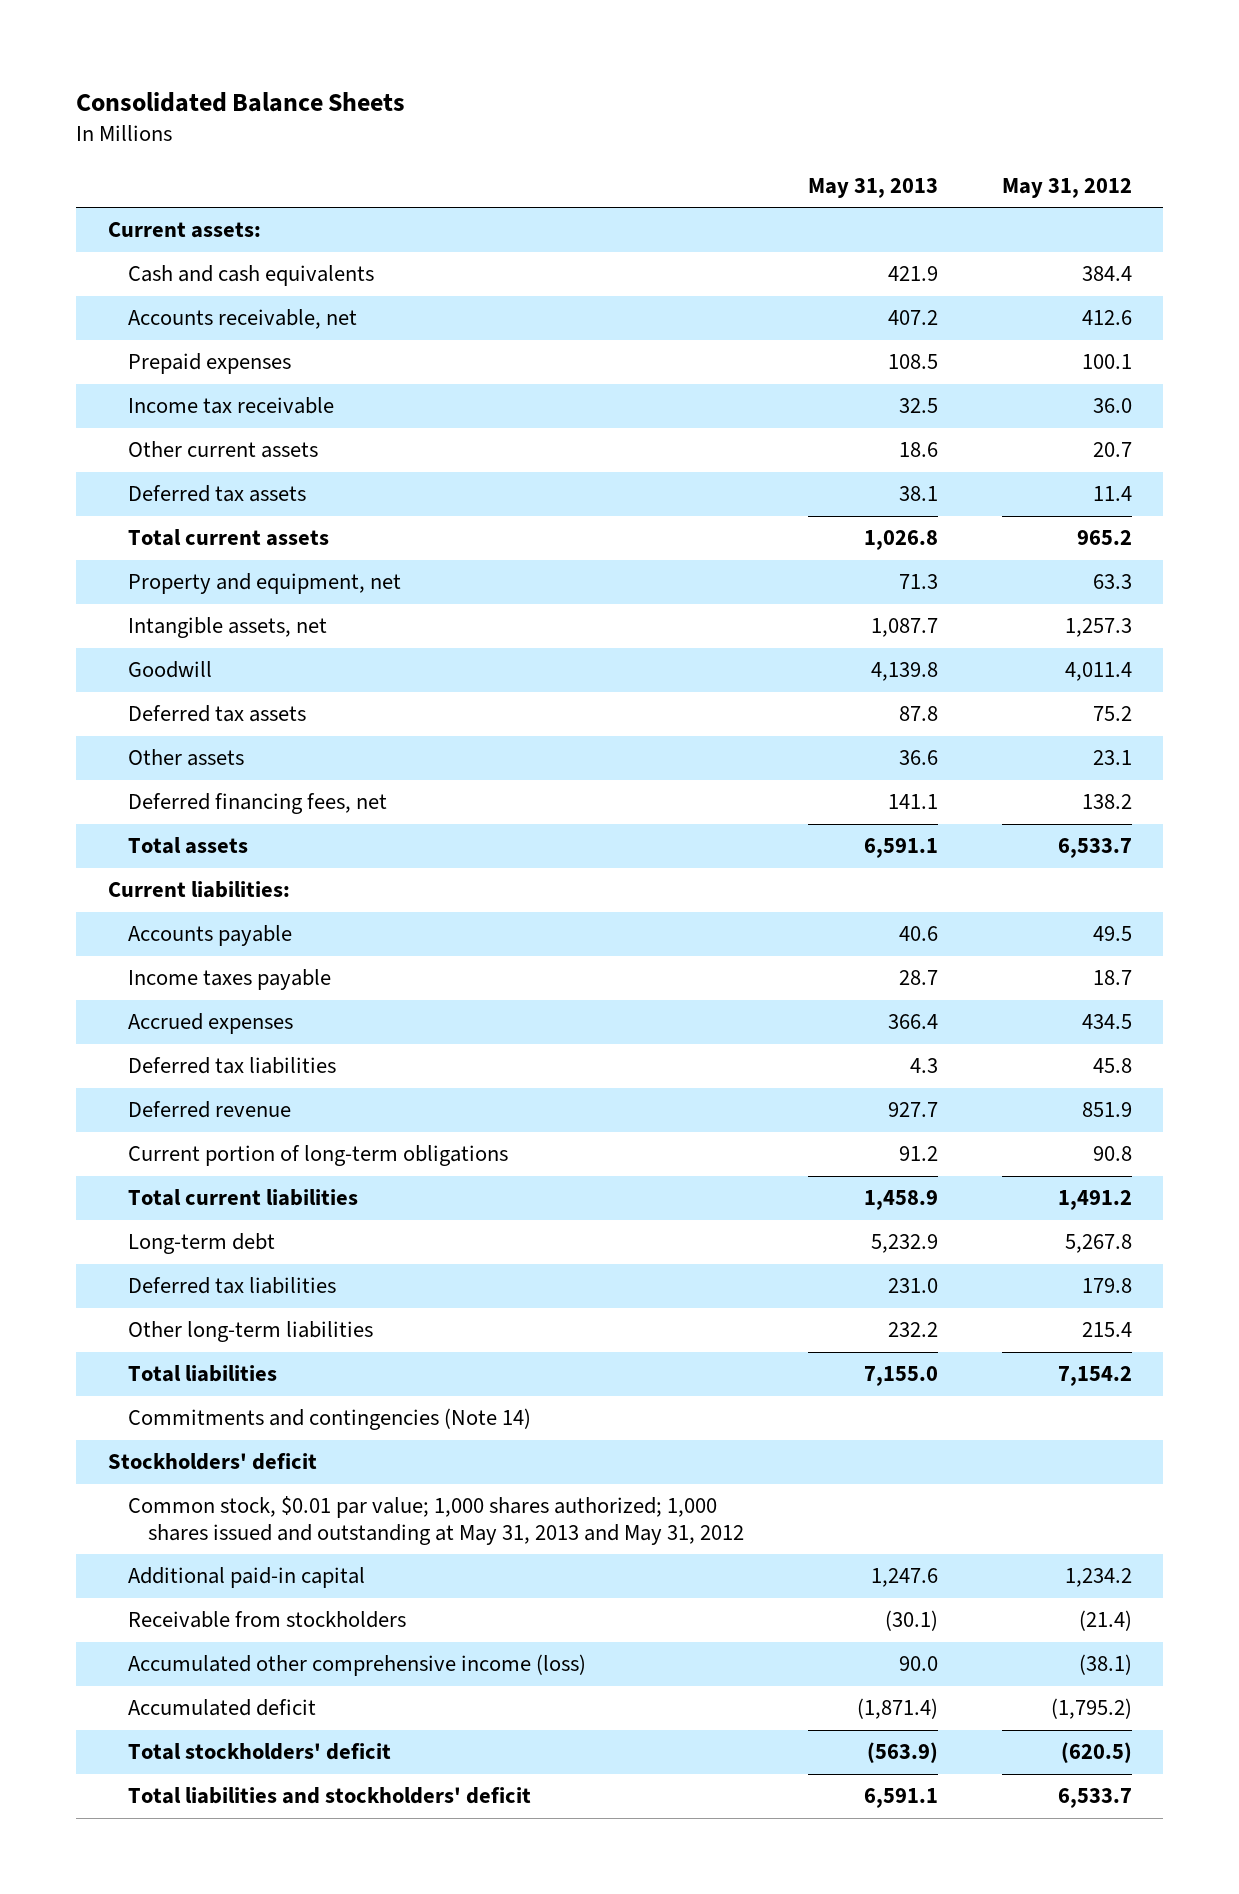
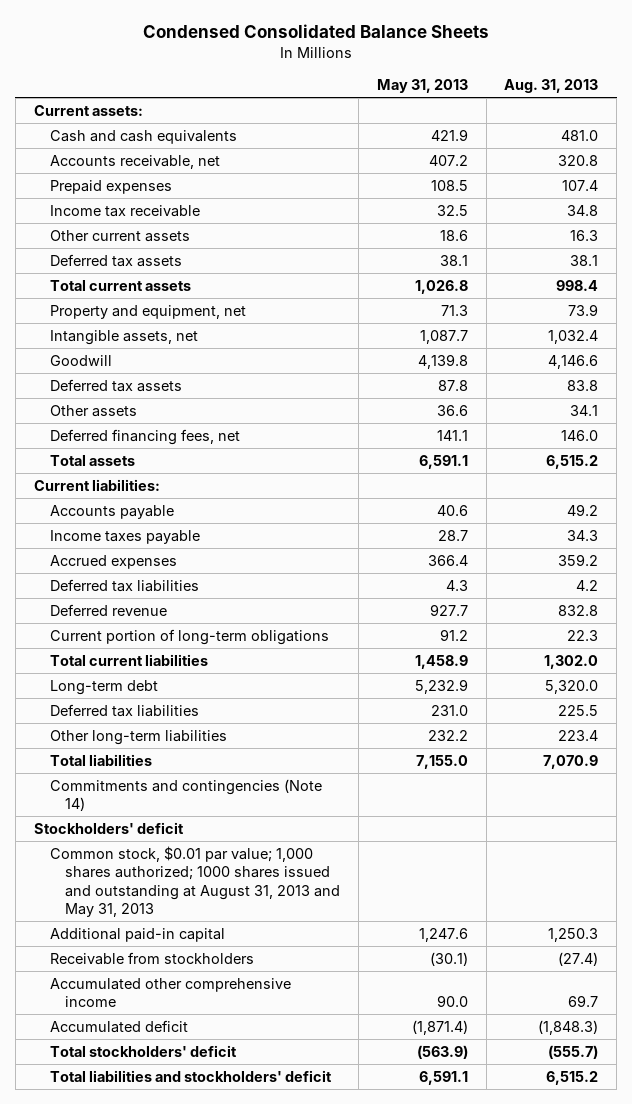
- Consolidated Balance Sheets
+ Condensed Consolidated Balance Sheets
- | May 31, 2013 | May 31, 2012
+ | May 31, 2013 | Aug. 31, 2013
- Common stock, $0.01 par value; 1,000 shares authorized; 1,000 shares issued and outstanding at May 31, 2013 and May 31, 2012
+ Common stock, $0.01 par value; 1,000 shares authorized; 1000 shares issued and outstanding at August 31, 2013 and May 31, 2013
- Accumulated other comprehensive income (loss) | 90.0 | (38.1)
+ Accumulated other comprehensive income | 90.0 | 69.7

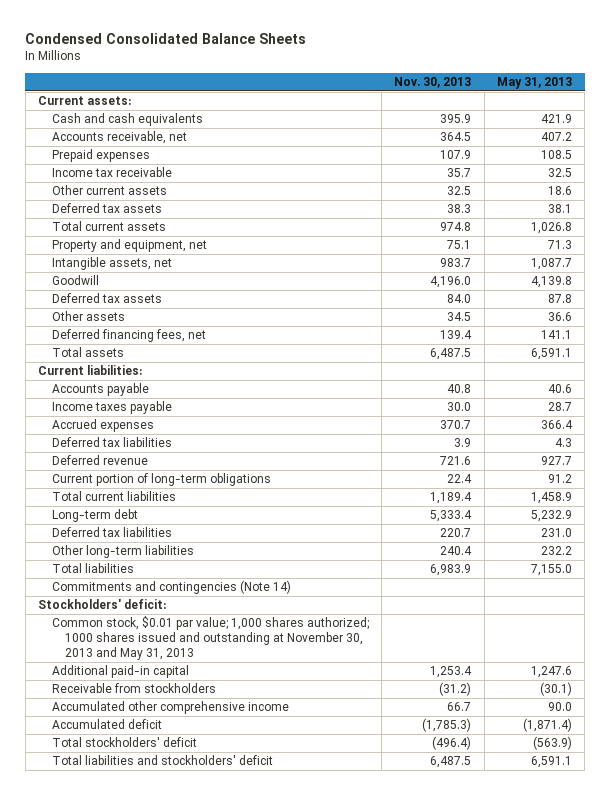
- | May 31, 2013 | Aug. 31, 2013
+ | Nov. 30, 2013 | May 31, 2013
- Stockholders' deficit
- Common stock, $0.01 par value; 1,000 shares authorized; 1000 shares issued and outstanding at August 31, 2013 and May 31, 2013
+ Stockholders' deficit:
+ Common stock, $0.01 par value; 1,000 shares authorized; 1000 shares issued and outstanding at November 30, 2013 and May 31, 2013

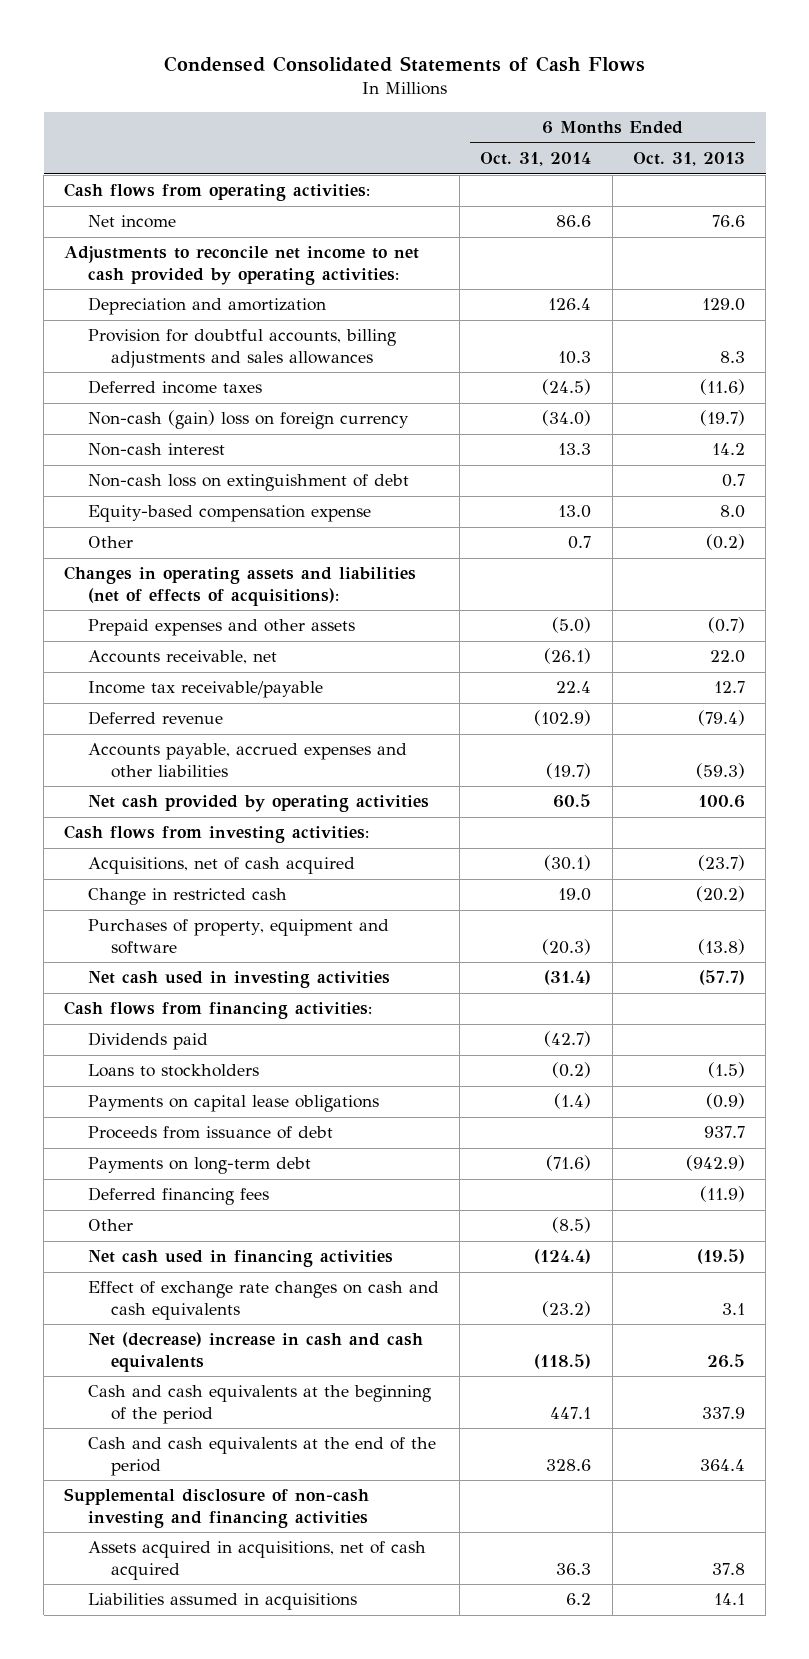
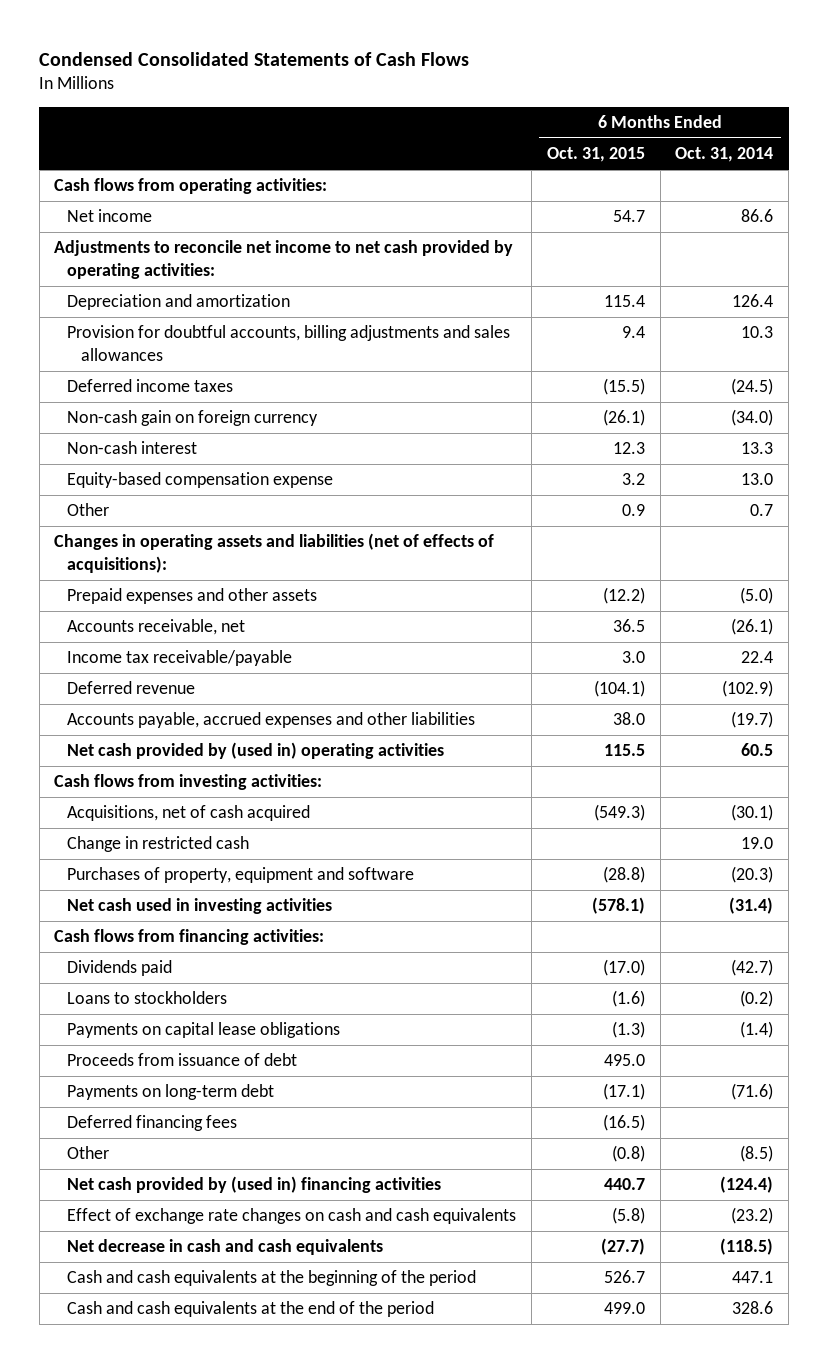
- | 6 Months Ended Oct. 31, 2014 | 6 Months Ended Oct. 31, 2013
+ | 6 Months Ended Oct. 31, 2015 | 6 Months Ended Oct. 31, 2014
- Non-cash (gain) loss on foreign currency | (34.0) | (19.7)
+ Non-cash gain on foreign currency | (26.1) | (34.0)
- Non-cash loss on extinguishment of debt | | 0.7
- Net cash provided by operating activities | 60.5 | 100.6
+ Net cash provided by (used in) operating activities | 115.5 | 60.5
- Net cash used in financing activities | (124.4) | (19.5)
+ Net cash provided by (used in) financing activities | 440.7 | (124.4)
- Net (decrease) increase in cash and cash equivalents | (118.5) | 26.5
+ Net decrease in cash and cash equivalents | (27.7) | (118.5)
- Supplemental disclosure of non-cash investing and financing activities
- Assets acquired in acquisitions, net of cash acquired | 36.3 | 37.8
- Liabilities assumed in acquisitions | 6.2 | 14.1

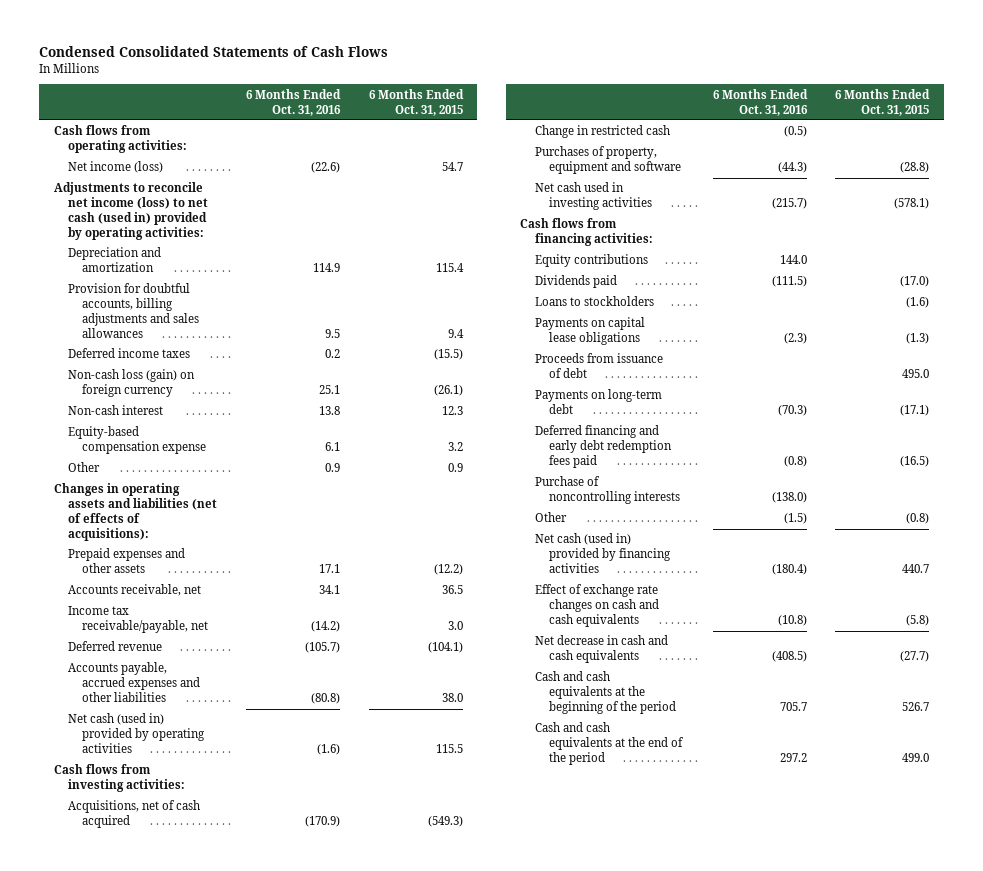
- | 6 Months Ended Oct. 31, 2015 | 6 Months Ended Oct. 31, 2014
+ | 6 Months Ended Oct. 31, 2016 | 6 Months Ended Oct. 31, 2015
- Net income | 54.7 | 86.6
- Adjustments to reconcile net income to net cash provided by operating activities:
+ Net income (loss) | (22.6) | 54.7
+ Adjustments to reconcile net income (loss) to net cash (used in) provided by operating activities:
- Non-cash gain on foreign currency | (26.1) | (34.0)
+ Non-cash loss (gain) on foreign currency | 25.1 | (26.1)
- Income tax receivable/payable | 3.0 | 22.4
+ Income tax receivable/payable, net | (14.2) | 3.0
- Net cash provided by (used in) operating activities | 115.5 | 60.5
+ Net cash (used in) provided by operating activities | (1.6) | 115.5
+ Equity contributions | 144.0 |
- Deferred financing fees | (16.5) |
+ Deferred financing and early debt redemption fees paid | (0.8) | (16.5)
+ Purchase of noncontrolling interests | (138.0) |
- Net cash provided by (used in) financing activities | 440.7 | (124.4)
+ Net cash (used in) provided by financing activities | (180.4) | 440.7

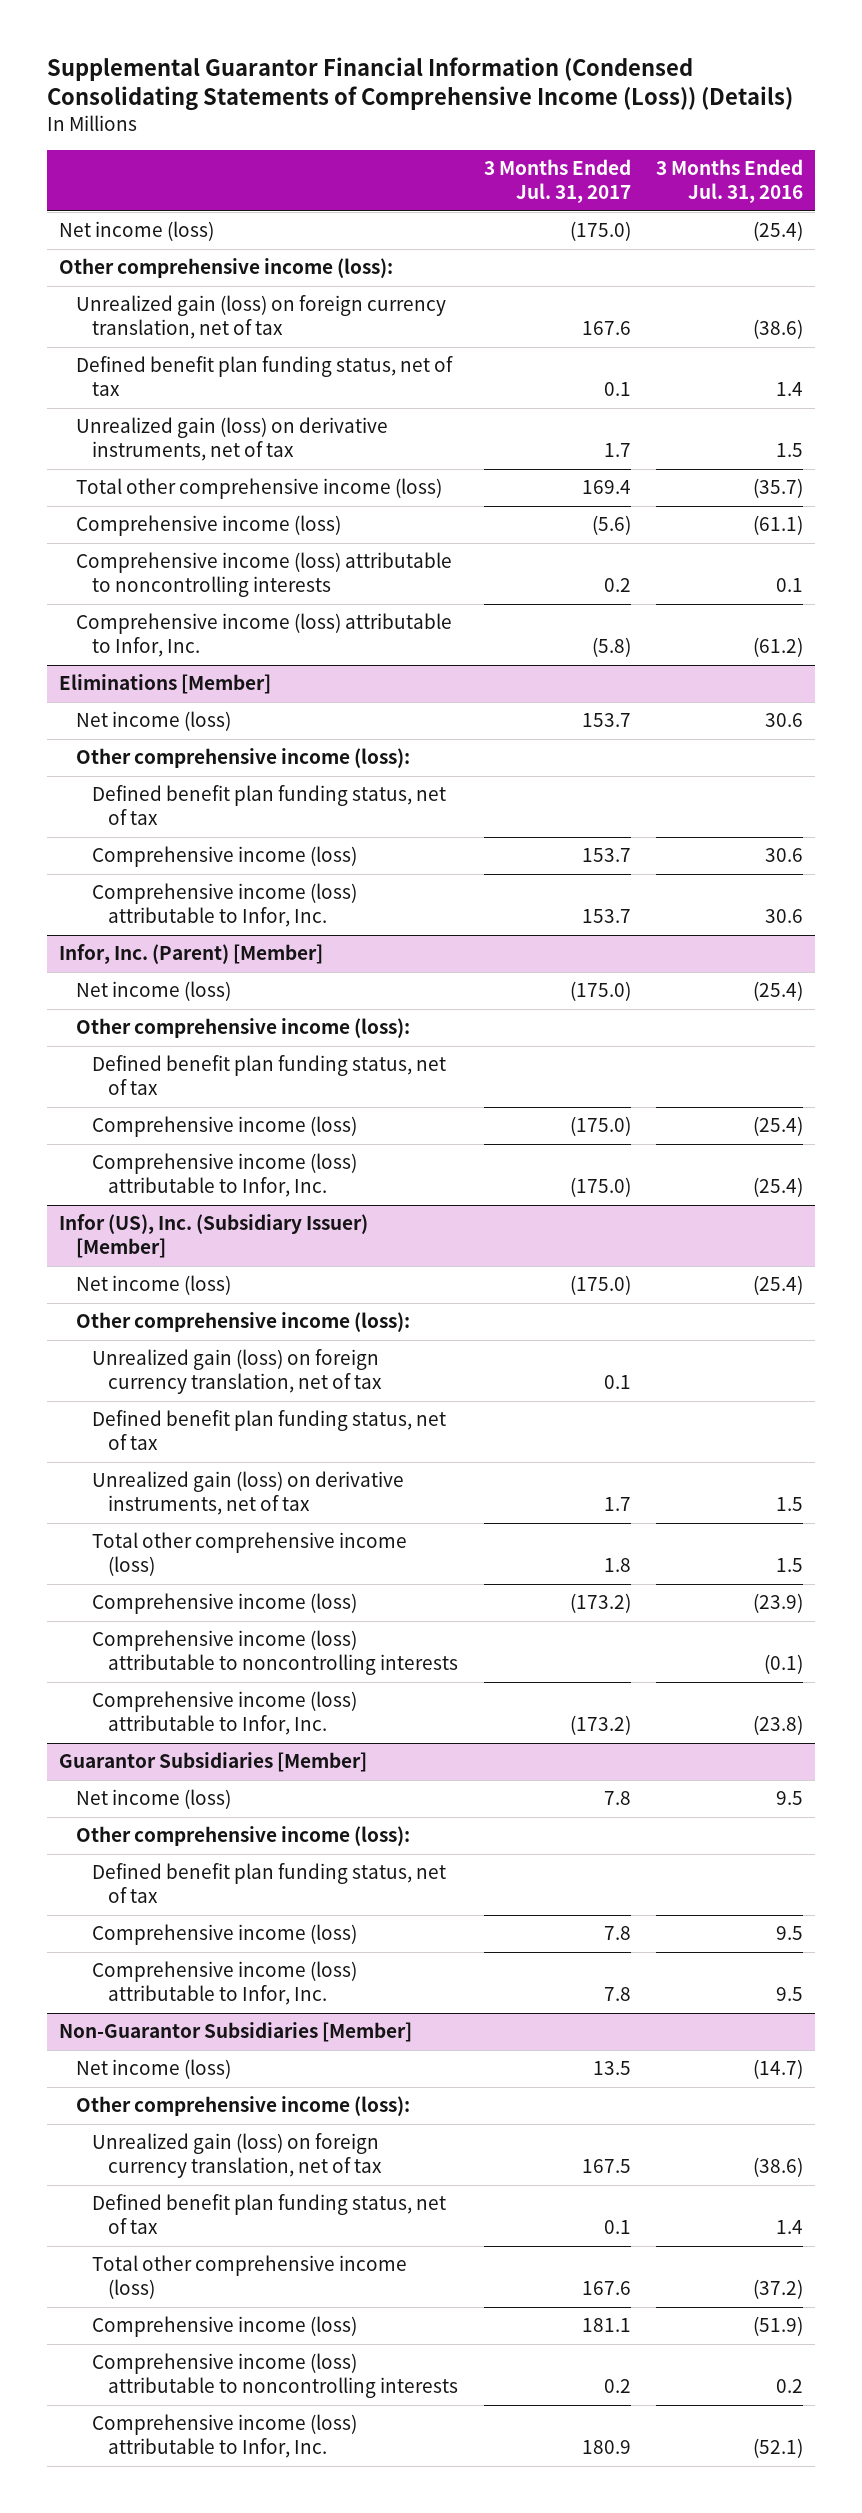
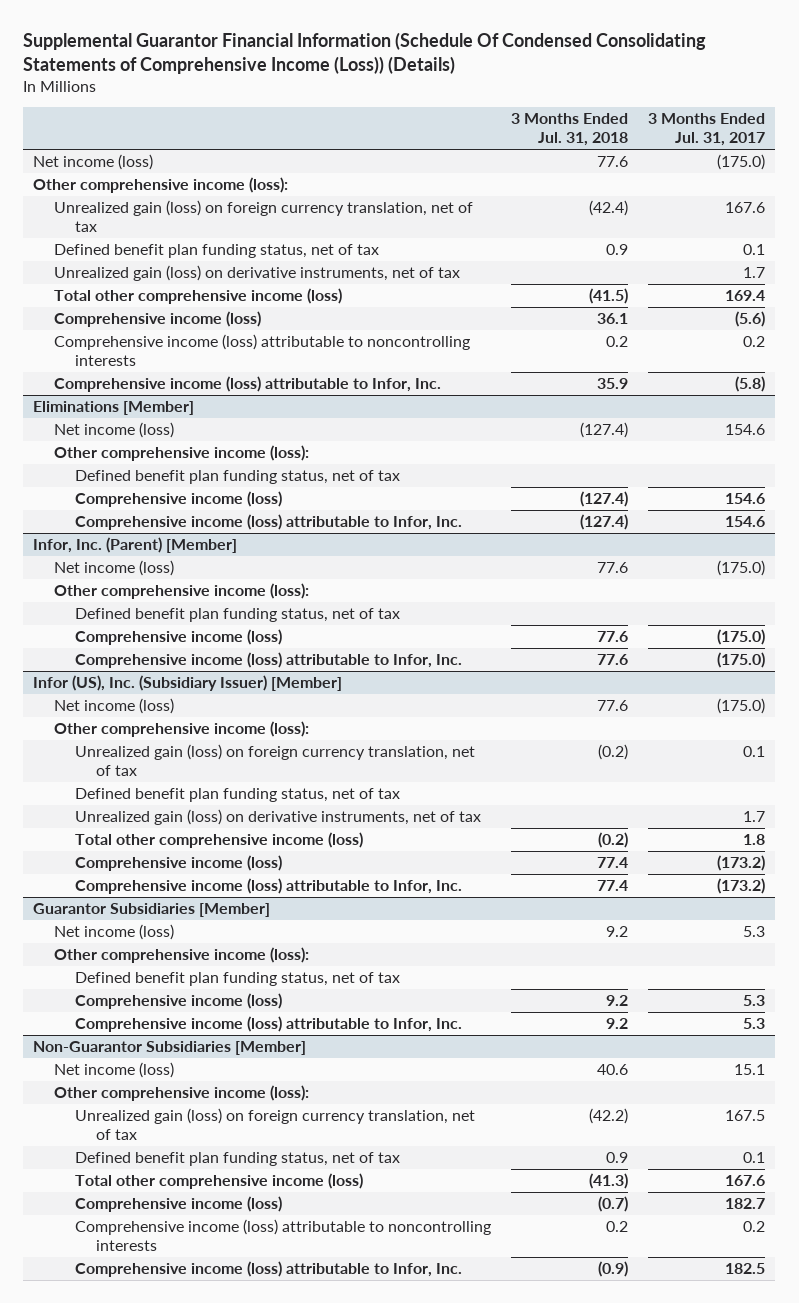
- Supplemental Guarantor Financial Information (Condensed Consolidating Statements of Comprehensive Income (Loss)) (Details)
+ Supplemental Guarantor Financial Information (Schedule Of Condensed Consolidating Statements of Comprehensive Income (Loss)) (Details)
- | 3 Months Ended Jul. 31, 2017 | 3 Months Ended Jul. 31, 2016
+ | 3 Months Ended Jul. 31, 2018 | 3 Months Ended Jul. 31, 2017
@ Eliminations [Member]
- Net income (loss) | 153.7 | 30.6
+ Net income (loss) | (127.4) | 154.6
- Comprehensive income (loss) | 153.7 | 30.6
- Comprehensive income (loss) attributable to Infor, Inc. | 153.7 | 30.6
+ Comprehensive income (loss) | (127.4) | 154.6
+ Comprehensive income (loss) attributable to Infor, Inc. | (127.4) | 154.6
@ Infor (US), Inc. (Subsidiary Issuer) [Member]
- Comprehensive income (loss) attributable to noncontrolling interests | | (0.1)
@ Guarantor Subsidiaries [Member]
- Net income (loss) | 7.8 | 9.5
+ Net income (loss) | 9.2 | 5.3
- Comprehensive income (loss) | 7.8 | 9.5
- Comprehensive income (loss) attributable to Infor, Inc. | 7.8 | 9.5
+ Comprehensive income (loss) | 9.2 | 5.3
+ Comprehensive income (loss) attributable to Infor, Inc. | 9.2 | 5.3
@ Non-Guarantor Subsidiaries [Member]
- Net income (loss) | 13.5 | (14.7)
+ Net income (loss) | 40.6 | 15.1
- Comprehensive income (loss) | 181.1 | (51.9)
+ Comprehensive income (loss) | (0.7) | 182.7
- Comprehensive income (loss) attributable to Infor, Inc. | 180.9 | (52.1)
+ Comprehensive income (loss) attributable to Infor, Inc. | (0.9) | 182.5

